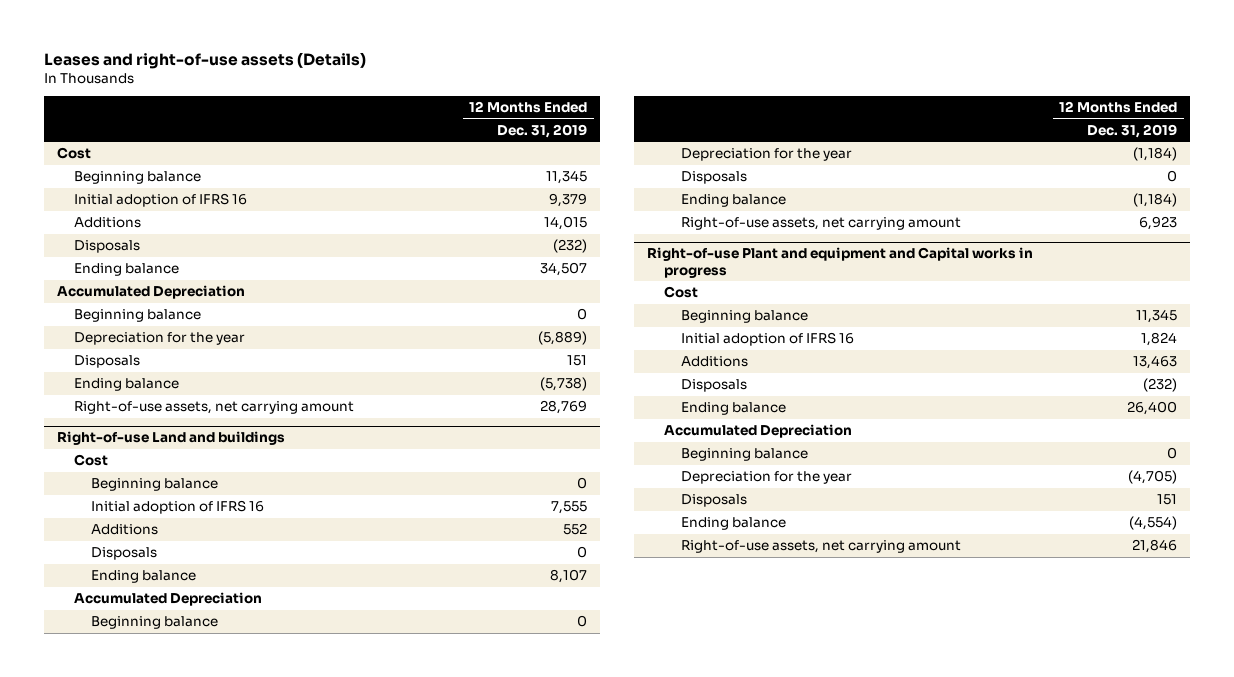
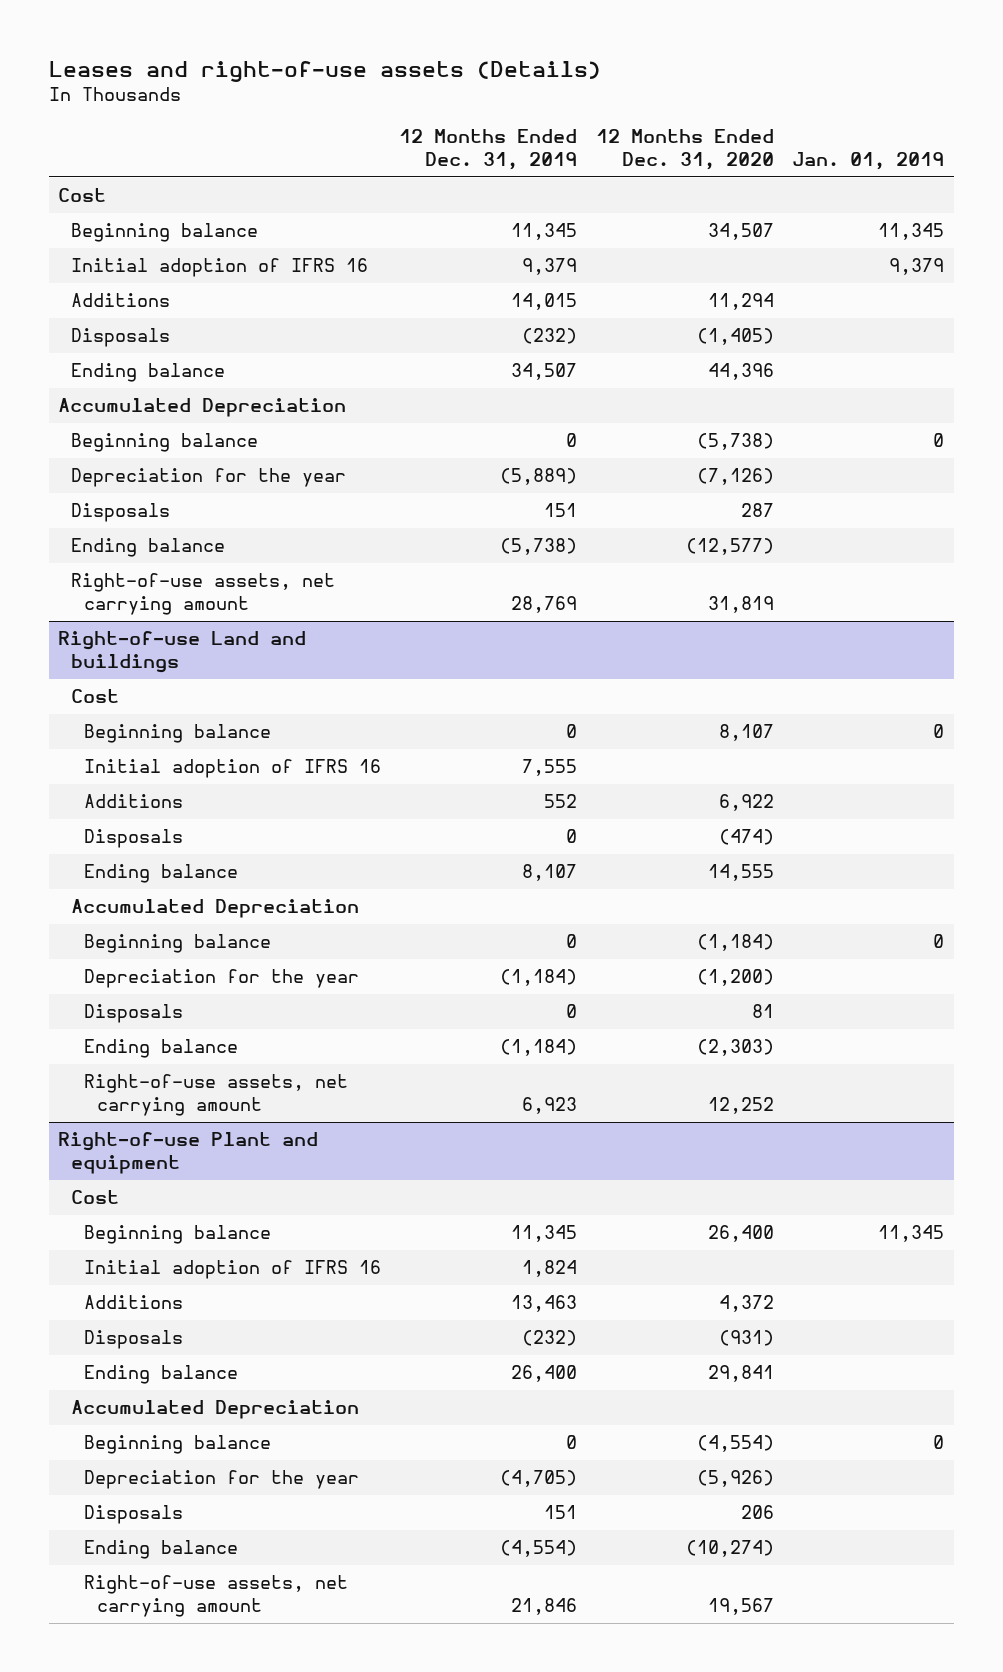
- | 12 Months Ended Dec. 31, 2019
+ | 12 Months Ended Dec. 31, 2019 | 12 Months Ended Dec. 31, 2020 | Jan. 01, 2019
- Right-of-use Plant and equipment and Capital works in progress
+ Right-of-use Plant and equipment

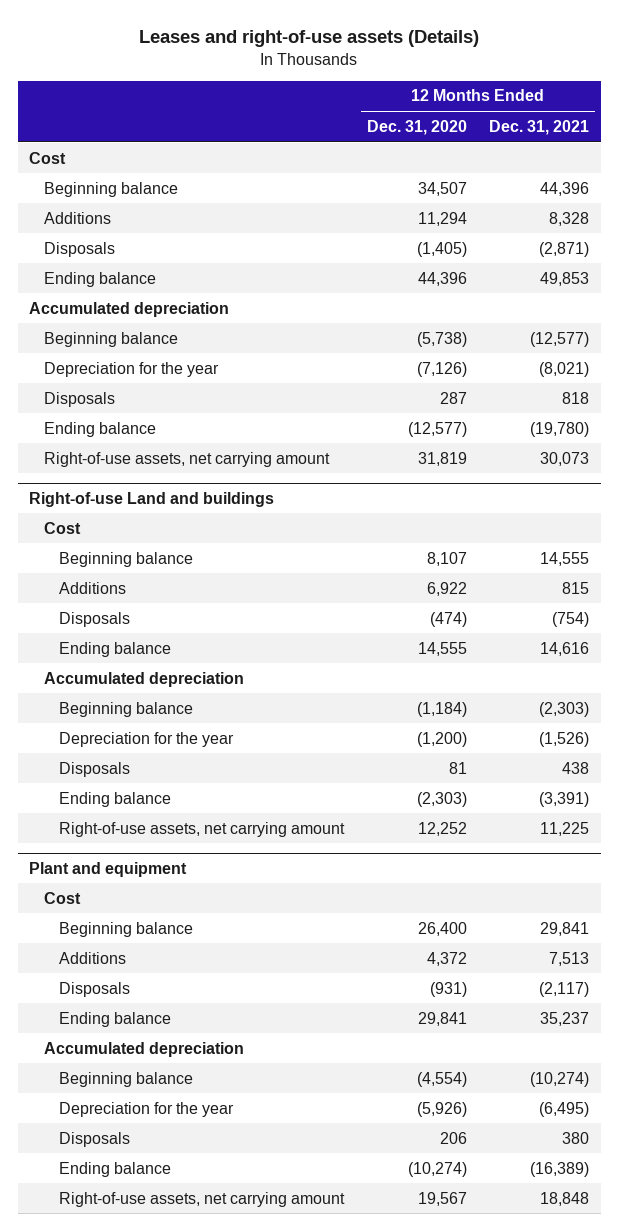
- | 12 Months Ended Dec. 31, 2019 | 12 Months Ended Dec. 31, 2020 | Jan. 01, 2019
+ | 12 Months Ended Dec. 31, 2020 | 12 Months Ended Dec. 31, 2021
- Initial adoption of IFRS 16 | 9,379 | | 9,379
- Accumulated Depreciation
+ Accumulated depreciation
@ Right-of-use Land and buildings
- Initial adoption of IFRS 16 | 7,555 | |
- Accumulated Depreciation
+ Accumulated depreciation
- Right-of-use Plant and equipment
+ Plant and equipment
- Initial adoption of IFRS 16 | 1,824 | |
- Accumulated Depreciation
+ Accumulated depreciation

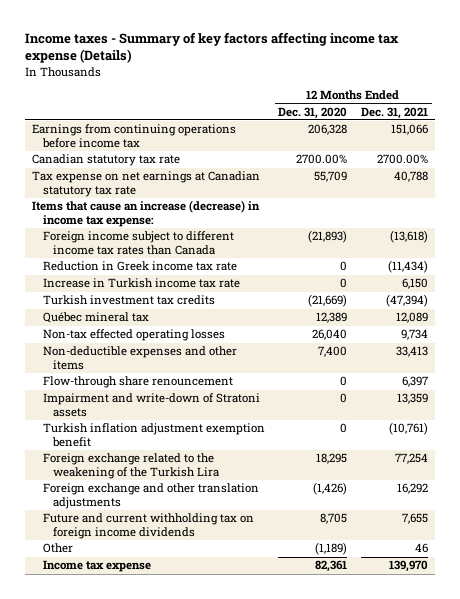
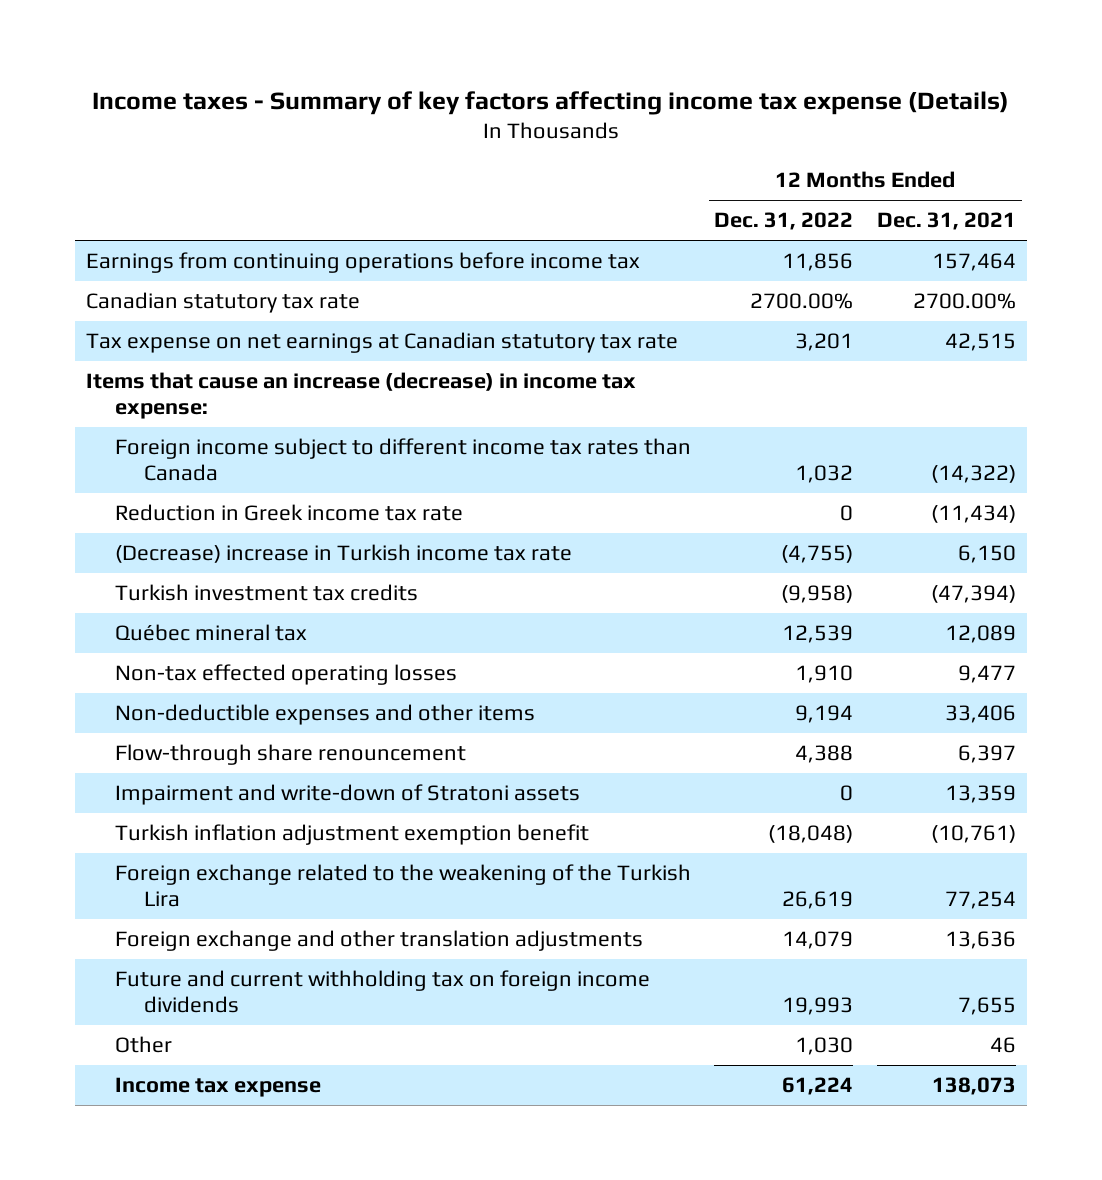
- | 12 Months Ended Dec. 31, 2020 | 12 Months Ended Dec. 31, 2021
+ | 12 Months Ended Dec. 31, 2022 | 12 Months Ended Dec. 31, 2021
- Earnings from continuing operations before income tax | 206,328 | 151,066
+ Earnings from continuing operations before income tax | 11,856 | 157,464
- Tax expense on net earnings at Canadian statutory tax rate | 55,709 | 40,788
+ Tax expense on net earnings at Canadian statutory tax rate | 3,201 | 42,515
- Foreign income subject to different income tax rates than Canada | (21,893) | (13,618)
+ Foreign income subject to different income tax rates than Canada | 1,032 | (14,322)
- Increase in Turkish income tax rate | 0 | 6,150
+ (Decrease) increase in Turkish income tax rate | (4,755) | 6,150
- Non-tax effected operating losses | 26,040 | 9,734
- Non-deductible expenses and other items | 7,400 | 33,413
+ Non-tax effected operating losses | 1,910 | 9,477
+ Non-deductible expenses and other items | 9,194 | 33,406
- Foreign exchange and other translation adjustments | (1,426) | 16,292
+ Foreign exchange and other translation adjustments | 14,079 | 13,636
- Income tax expense | 82,361 | 139,970
+ Income tax expense | 61,224 | 138,073

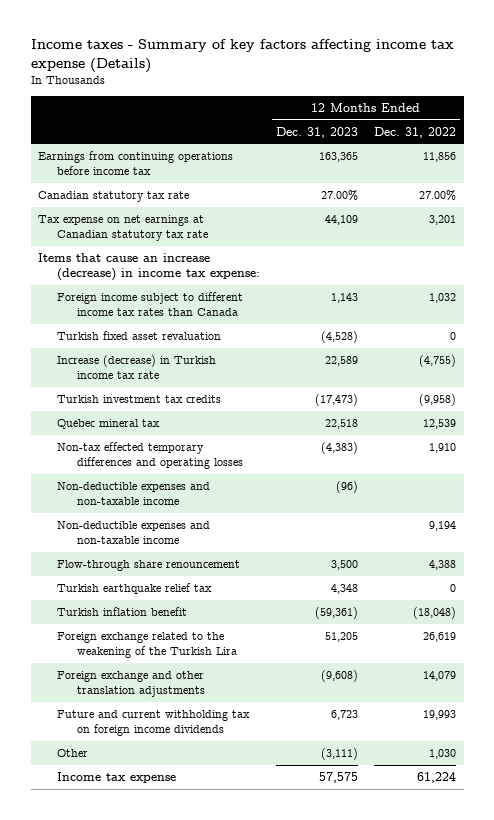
- | 12 Months Ended Dec. 31, 2022 | 12 Months Ended Dec. 31, 2021
+ | 12 Months Ended Dec. 31, 2023 | 12 Months Ended Dec. 31, 2022
- Canadian statutory tax rate | 2700.00% | 2700.00%
+ Canadian statutory tax rate | 27.00% | 27.00%
- Reduction in Greek income tax rate | 0 | (11,434)
- (Decrease) increase in Turkish income tax rate | (4,755) | 6,150
+ Turkish fixed asset revaluation | (4,528) | 0
+ Increase (decrease) in Turkish income tax rate | 22,589 | (4,755)
- Non-tax effected operating losses | 1,910 | 9,477
- Non-deductible expenses and other items | 9,194 | 33,406
+ Non-tax effected temporary differences and operating losses | (4,383) | 1,910
+ Non-deductible expenses and non-taxable income | (96) |
+ Non-deductible expenses and non-taxable income | | 9,194
- Impairment and write-down of Stratoni assets | 0 | 13,359
- Turkish inflation adjustment exemption benefit | (18,048) | (10,761)
+ Turkish earthquake relief tax | 4,348 | 0
+ Turkish inflation benefit | (59,361) | (18,048)

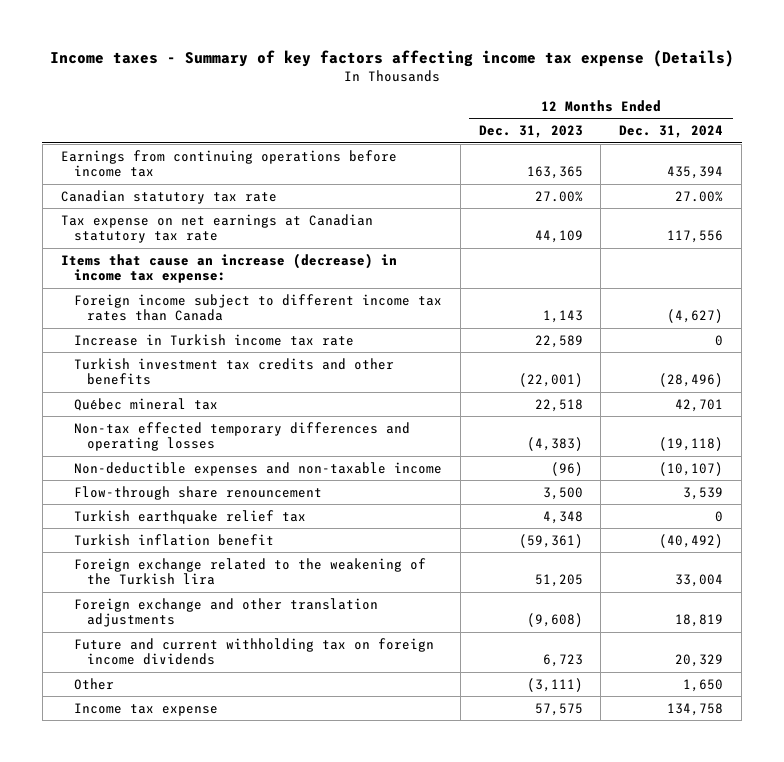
- | 12 Months Ended Dec. 31, 2023 | 12 Months Ended Dec. 31, 2022
+ | 12 Months Ended Dec. 31, 2023 | 12 Months Ended Dec. 31, 2024
- Turkish fixed asset revaluation | (4,528) | 0
- Increase (decrease) in Turkish income tax rate | 22,589 | (4,755)
- Turkish investment tax credits | (17,473) | (9,958)
+ Increase in Turkish income tax rate | 22,589 | 0
+ Turkish investment tax credits and other benefits | (22,001) | (28,496)
- Non-deductible expenses and non-taxable income | | 9,194
- Foreign exchange related to the weakening of the Turkish Lira | 51,205 | 26,619
+ Foreign exchange related to the weakening of the Turkish lira | 51,205 | 33,004

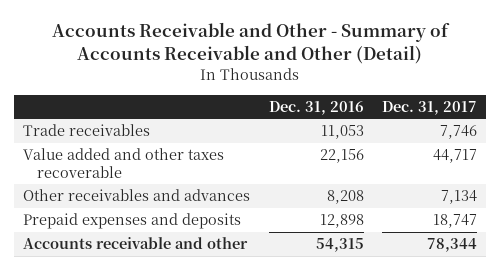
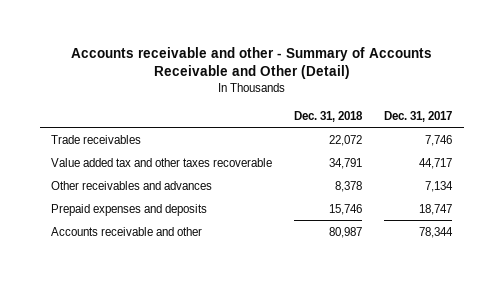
- Accounts Receivable and Other - Summary of Accounts Receivable and Other (Detail)
+ Accounts receivable and other - Summary of Accounts Receivable and Other (Detail)
- | Dec. 31, 2016 | Dec. 31, 2017
+ | Dec. 31, 2018 | Dec. 31, 2017
- Value added and other taxes recoverable | 22,156 | 44,717
+ Value added tax and other taxes recoverable | 34,791 | 44,717

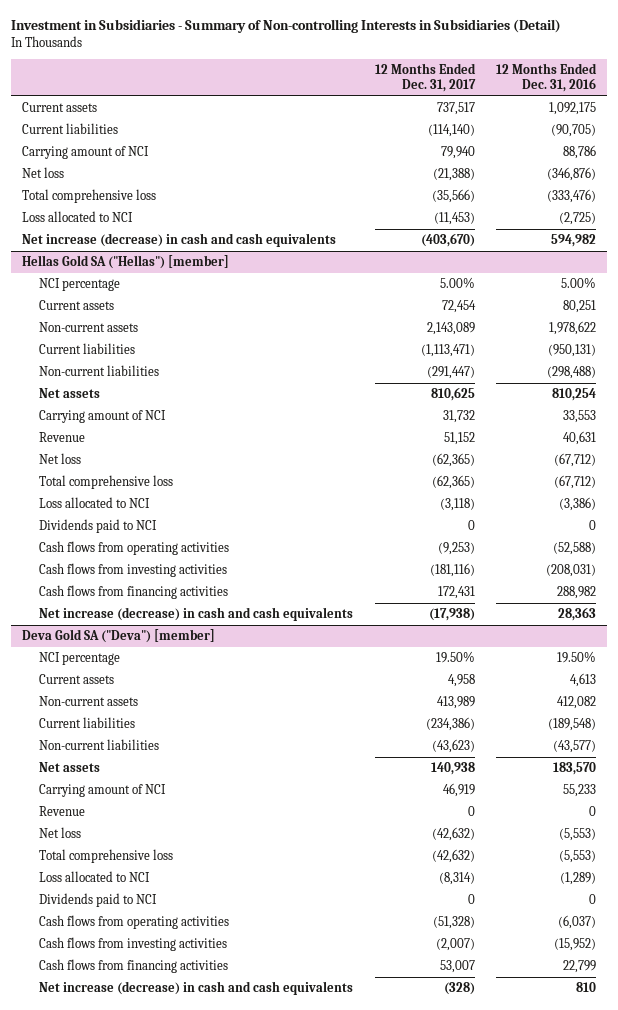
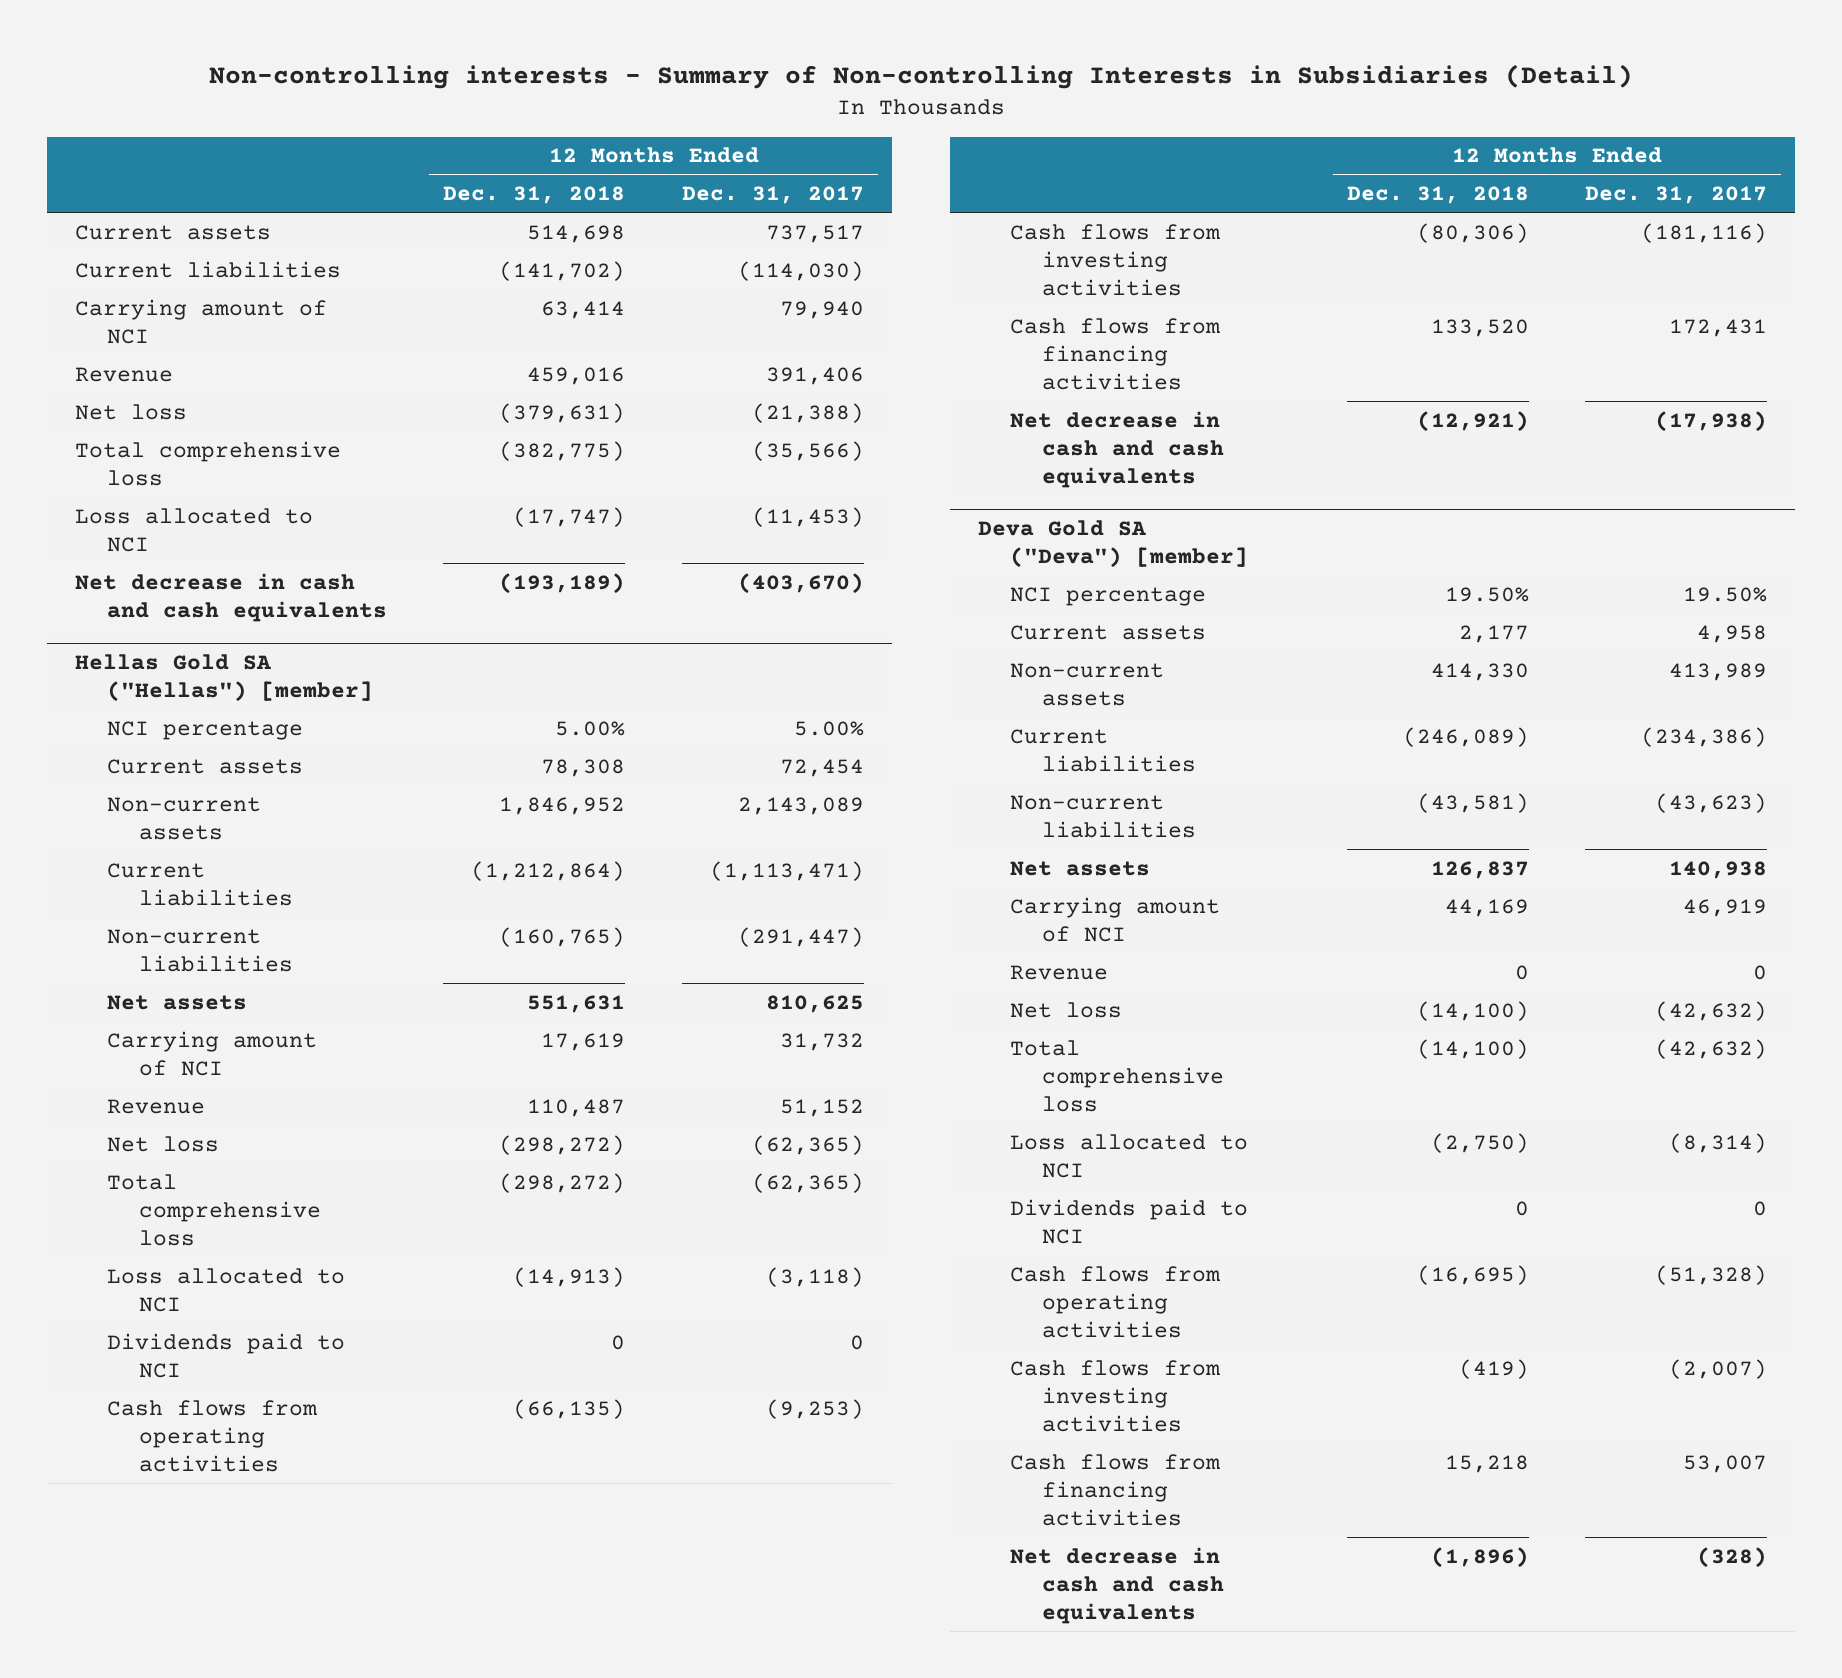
- Investment in Subsidiaries - Summary of Non-controlling Interests in Subsidiaries (Detail)
+ Non-controlling interests - Summary of Non-controlling Interests in Subsidiaries (Detail)
- | 12 Months Ended Dec. 31, 2017 | 12 Months Ended Dec. 31, 2016
+ | 12 Months Ended Dec. 31, 2018 | 12 Months Ended Dec. 31, 2017
- Current liabilities | (114,140) | (90,705)
+ Current liabilities | (141,702) | (114,030)
+ Revenue | 459,016 | 391,406
- Net increase (decrease) in cash and cash equivalents | (403,670) | 594,982
+ Net decrease in cash and cash equivalents | (193,189) | (403,670)
@ Hellas Gold SA ("Hellas") [member]
- Net increase (decrease) in cash and cash equivalents | (17,938) | 28,363
+ Net decrease in cash and cash equivalents | (12,921) | (17,938)
@ Deva Gold SA ("Deva") [member]
- Net increase (decrease) in cash and cash equivalents | (328) | 810
+ Net decrease in cash and cash equivalents | (1,896) | (328)

